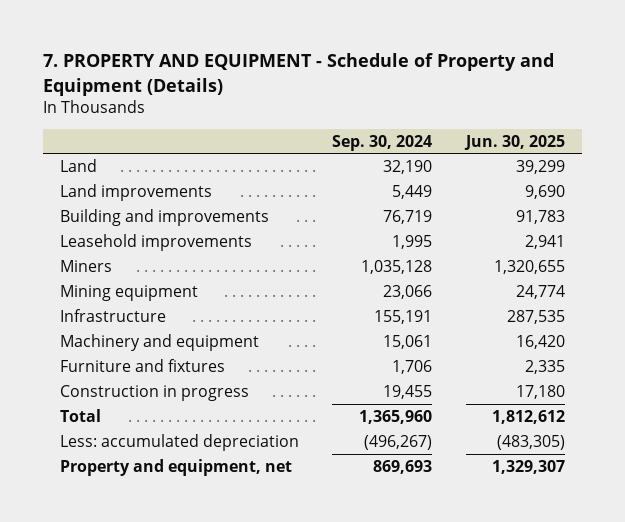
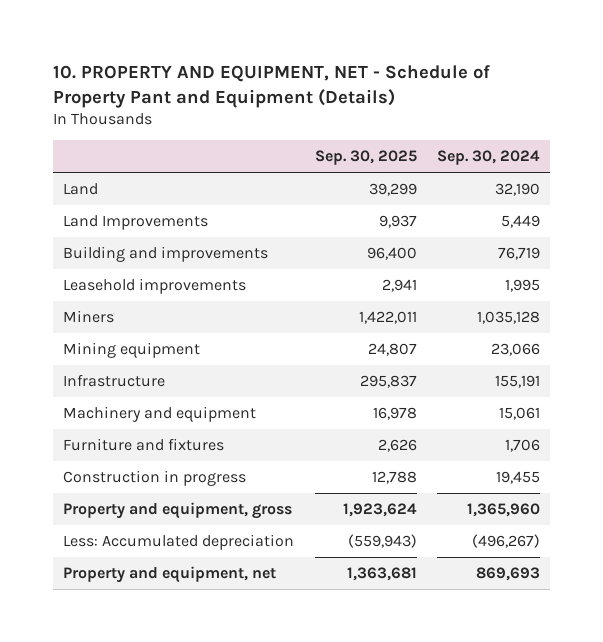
- 7. PROPERTY AND EQUIPMENT - Schedule of Property and Equipment (Details)
+ 10. PROPERTY AND EQUIPMENT, NET - Schedule of Property Pant and Equipment (Details)
- | Sep. 30, 2024 | Jun. 30, 2025
+ | Sep. 30, 2025 | Sep. 30, 2024
- Land improvements | 5,449 | 9,690
+ Land Improvements | 9,937 | 5,449
- Total | 1,365,960 | 1,812,612
- Less: accumulated depreciation | (496,267) | (483,305)
+ Property and equipment, gross | 1,923,624 | 1,365,960
+ Less: Accumulated depreciation | (559,943) | (496,267)

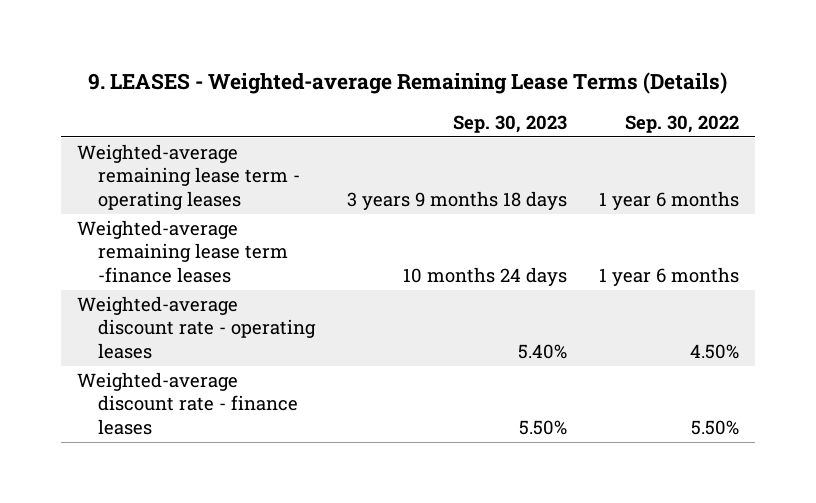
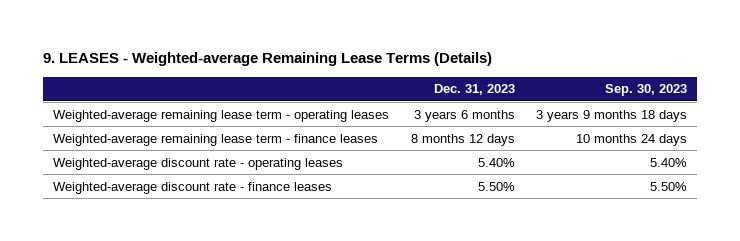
- | Sep. 30, 2023 | Sep. 30, 2022
+ | Dec. 31, 2023 | Sep. 30, 2023
- Weighted-average remaining lease term -finance leases | 10 months 24 days | 1 year 6 months
+ Weighted-average remaining lease term - finance leases | 8 months 12 days | 10 months 24 days

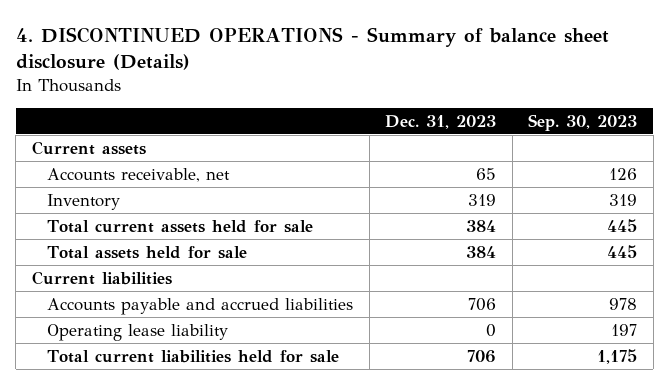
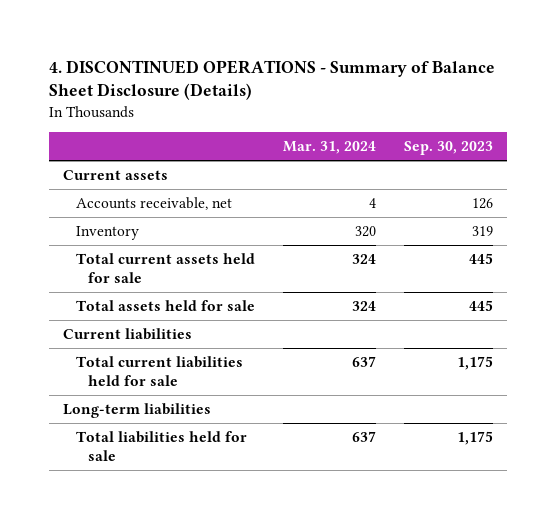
- 4. DISCONTINUED OPERATIONS - Summary of balance sheet disclosure (Details)
+ 4. DISCONTINUED OPERATIONS - Summary of Balance Sheet Disclosure (Details)
- | Dec. 31, 2023 | Sep. 30, 2023
+ | Mar. 31, 2024 | Sep. 30, 2023
- Accounts payable and accrued liabilities | 706 | 978
- Operating lease liability | 0 | 197
+ Long-term liabilities
+ Total liabilities held for sale | 637 | 1,175

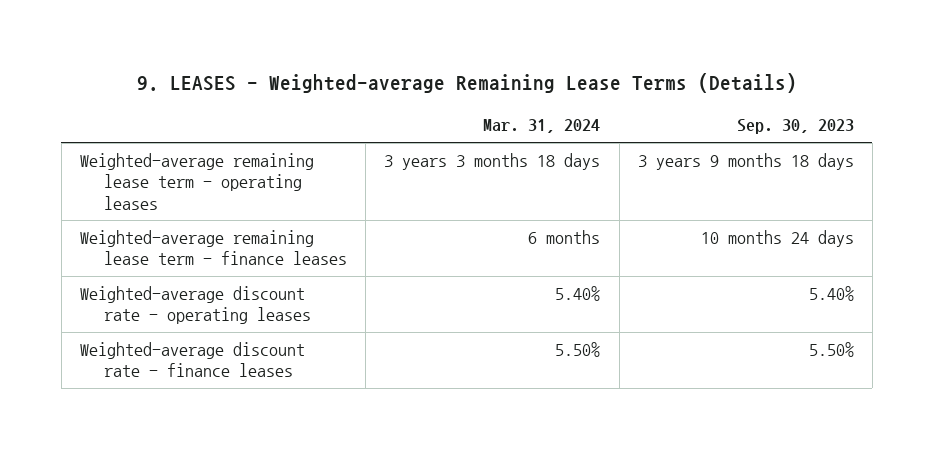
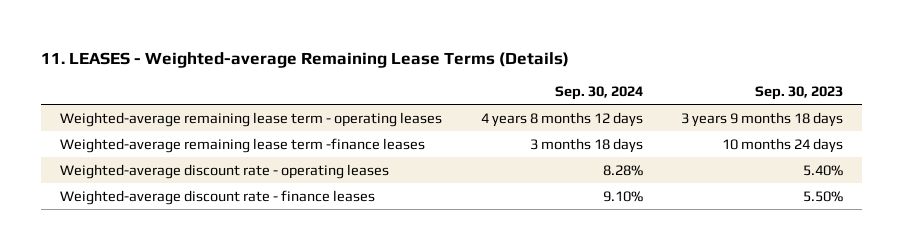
- 9. LEASES - Weighted-average Remaining Lease Terms (Details)
+ 11. LEASES - Weighted-average Remaining Lease Terms (Details)
- | Mar. 31, 2024 | Sep. 30, 2023
+ | Sep. 30, 2024 | Sep. 30, 2023
- Weighted-average remaining lease term - finance leases | 6 months | 10 months 24 days
+ Weighted-average remaining lease term -finance leases | 3 months 18 days | 10 months 24 days

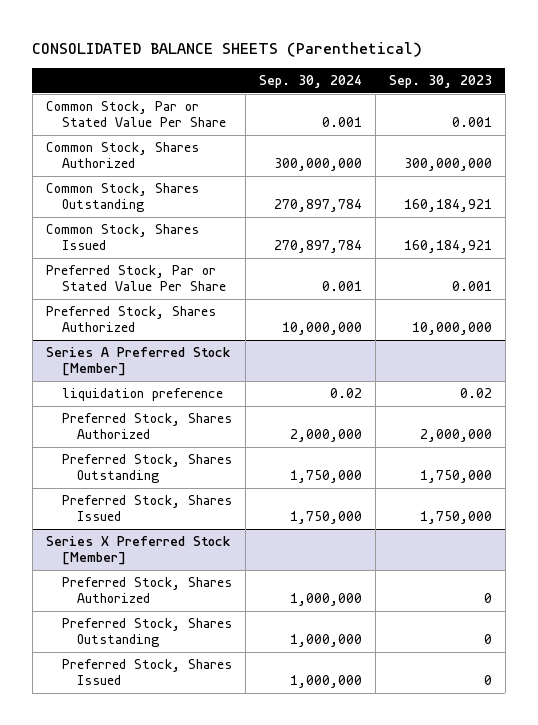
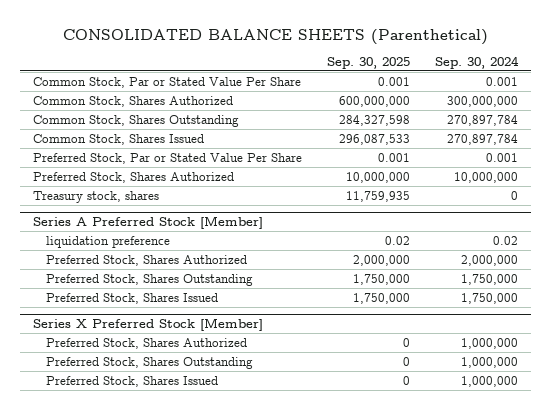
- | Sep. 30, 2024 | Sep. 30, 2023
+ | Sep. 30, 2025 | Sep. 30, 2024
+ Treasury stock, shares | 11,759,935 | 0

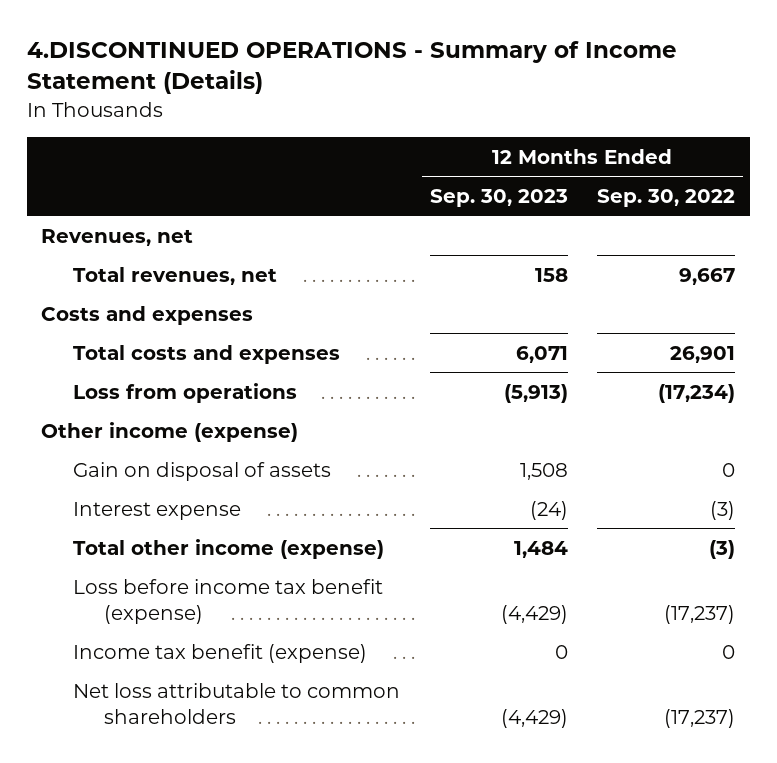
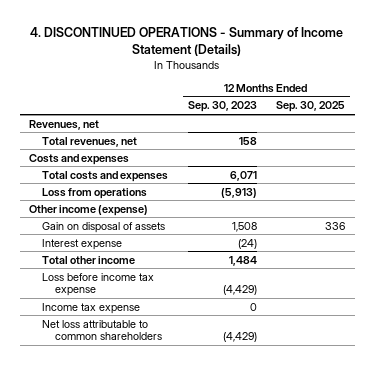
- 4.DISCONTINUED OPERATIONS - Summary of Income Statement (Details)
+ 4. DISCONTINUED OPERATIONS - Summary of Income Statement (Details)
- | 12 Months Ended Sep. 30, 2023 | 12 Months Ended Sep. 30, 2022
+ | 12 Months Ended Sep. 30, 2023 | 12 Months Ended Sep. 30, 2025
- Total other income (expense) | 1,484 | (3)
- Loss before income tax benefit (expense) | (4,429) | (17,237)
- Income tax benefit (expense) | 0 | 0
+ Total other income | 1,484 |
+ Loss before income tax expense | (4,429) |
+ Income tax expense | 0 |

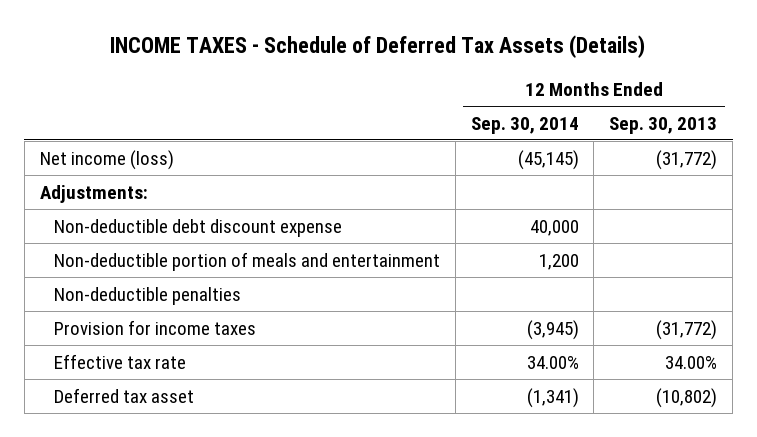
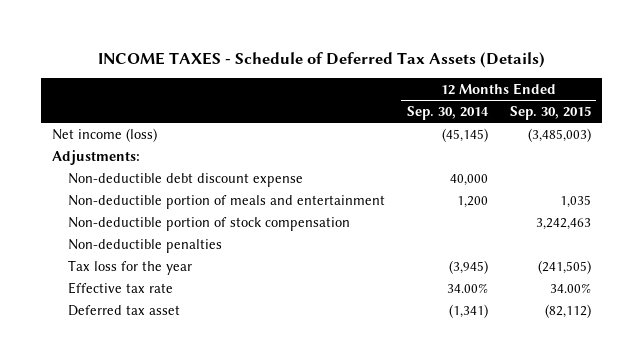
- | 12 Months Ended Sep. 30, 2014 | 12 Months Ended Sep. 30, 2013
+ | 12 Months Ended Sep. 30, 2014 | 12 Months Ended Sep. 30, 2015
+ Non-deductible portion of stock compensation | | 3,242,463
- Provision for income taxes | (3,945) | (31,772)
+ Tax loss for the year | (3,945) | (241,505)

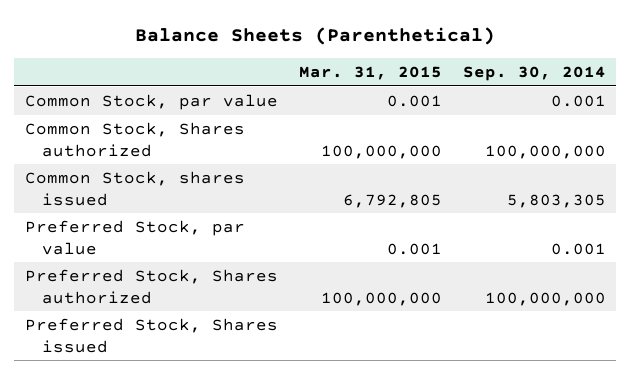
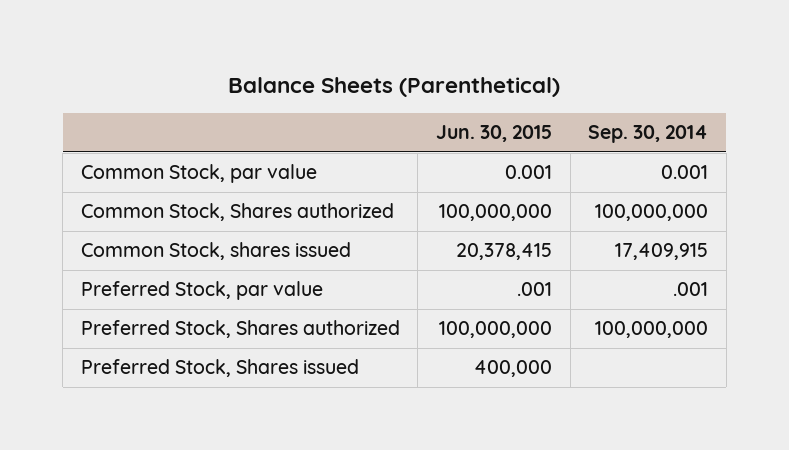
- | Mar. 31, 2015 | Sep. 30, 2014
+ | Jun. 30, 2015 | Sep. 30, 2014
- Common Stock, shares issued | 6,792,805 | 5,803,305
- Preferred Stock, par value | 0.001 | 0.001
+ Common Stock, shares issued | 20,378,415 | 17,409,915
+ Preferred Stock, par value | .001 | .001

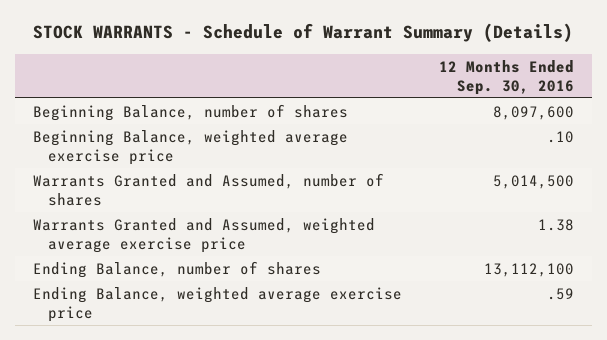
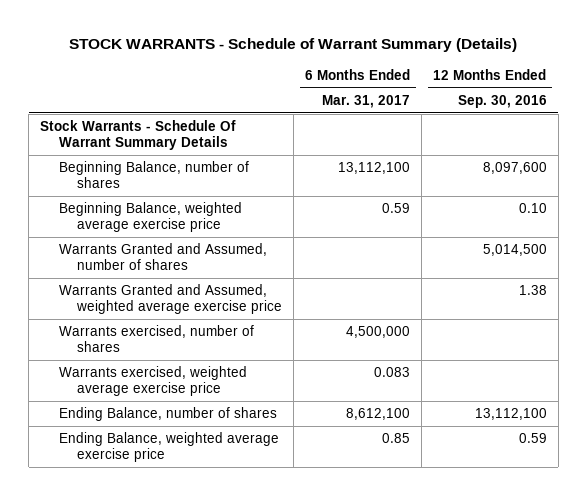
- | 12 Months Ended Sep. 30, 2016
+ | 6 Months Ended Mar. 31, 2017 | 12 Months Ended Sep. 30, 2016
+ Stock Warrants - Schedule Of Warrant Summary Details
- Beginning Balance, weighted average exercise price | .10
+ Beginning Balance, weighted average exercise price | 0.59 | 0.10
+ Warrants exercised, number of shares | 4,500,000 |
+ Warrants exercised, weighted average exercise price | 0.083 |
- Ending Balance, weighted average exercise price | .59
+ Ending Balance, weighted average exercise price | 0.85 | 0.59

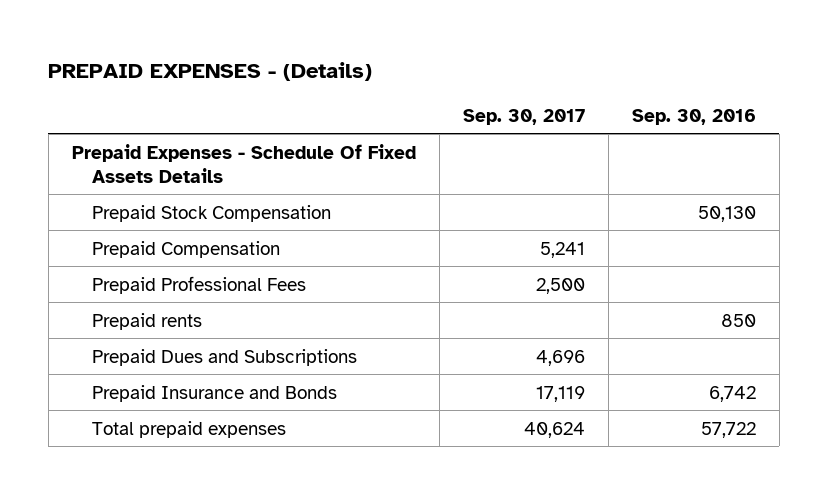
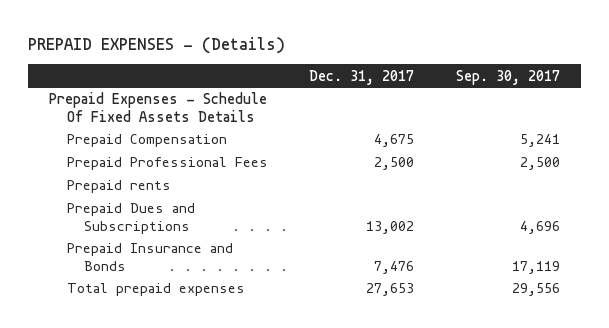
- | Sep. 30, 2017 | Sep. 30, 2016
+ | Dec. 31, 2017 | Sep. 30, 2017
- Prepaid Stock Compensation | | 50,130
- Total prepaid expenses | 40,624 | 57,722
+ Total prepaid expenses | 27,653 | 29,556

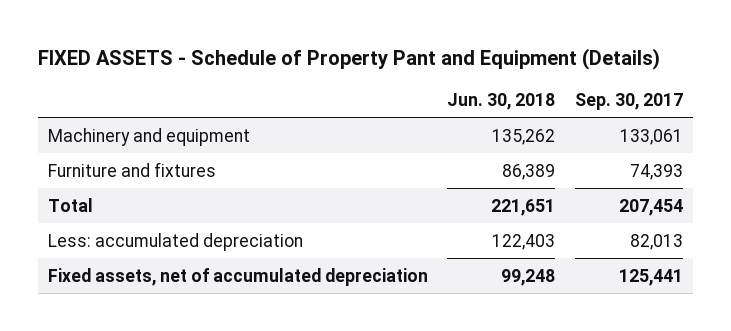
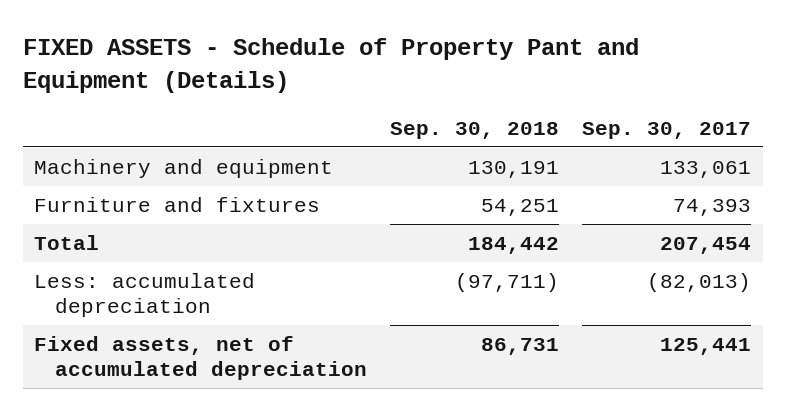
- | Jun. 30, 2018 | Sep. 30, 2017
+ | Sep. 30, 2018 | Sep. 30, 2017
- Less: accumulated depreciation | 122,403 | 82,013
+ Less: accumulated depreciation | (97,711) | (82,013)

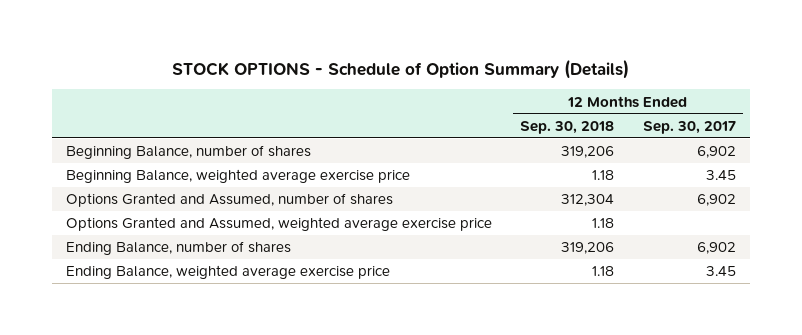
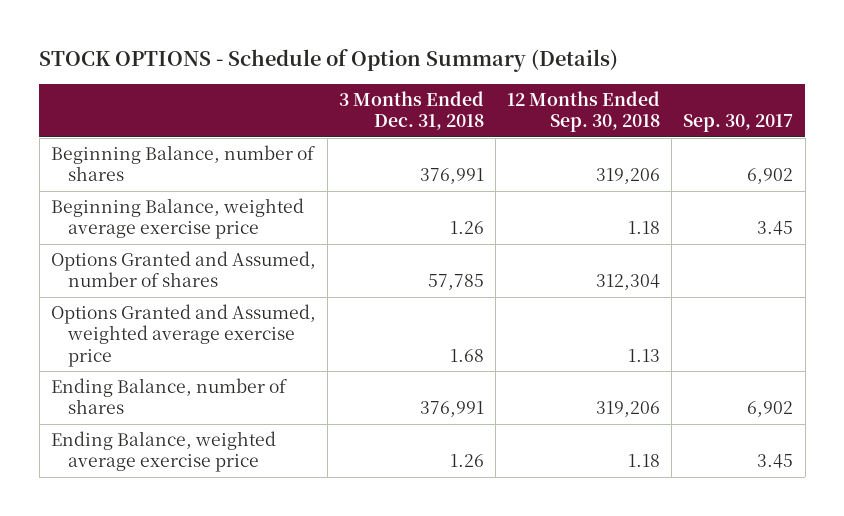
- | 12 Months Ended Sep. 30, 2018 | 12 Months Ended Sep. 30, 2017
+ | 3 Months Ended Dec. 31, 2018 | 12 Months Ended Sep. 30, 2018 | Sep. 30, 2017
- Options Granted and Assumed, weighted average exercise price | 1.18 |
+ Options Granted and Assumed, weighted average exercise price | 1.68 | 1.13 |

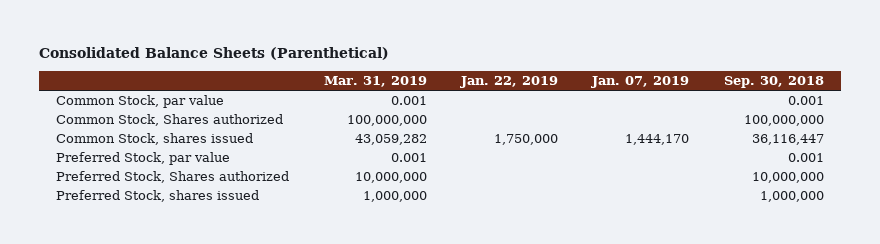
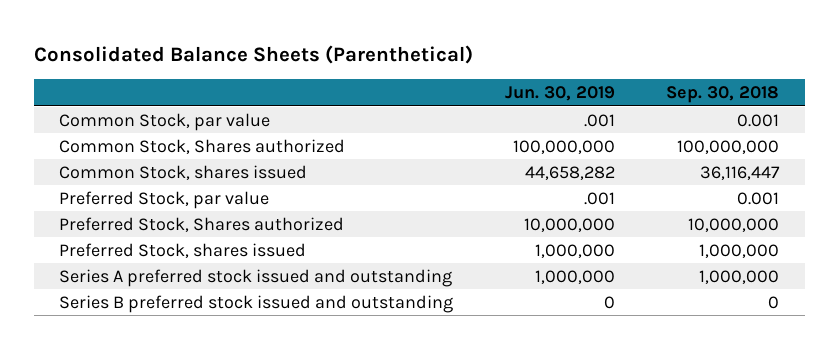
- | Mar. 31, 2019 | Jan. 22, 2019 | Jan. 07, 2019 | Sep. 30, 2018
+ | Jun. 30, 2019 | Sep. 30, 2018
+ Series A preferred stock issued and outstanding | 1,000,000 | 1,000,000
+ Series B preferred stock issued and outstanding | 0 | 0

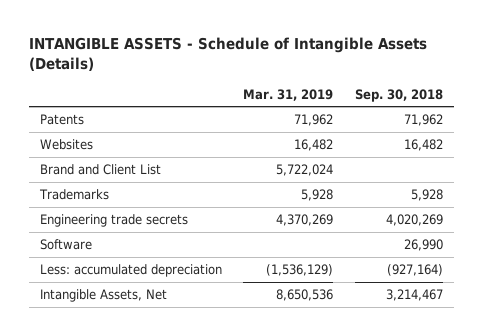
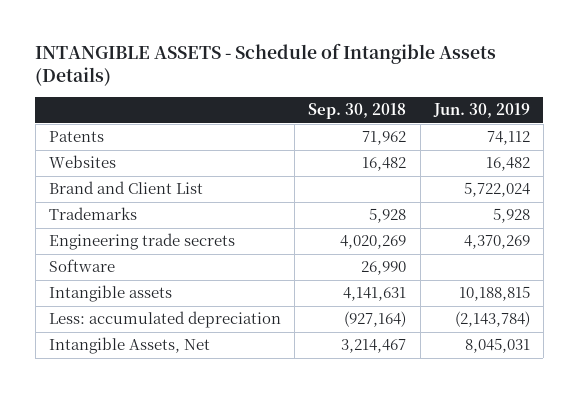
- | Mar. 31, 2019 | Sep. 30, 2018
+ | Sep. 30, 2018 | Jun. 30, 2019
+ Intangible assets | 4,141,631 | 10,188,815

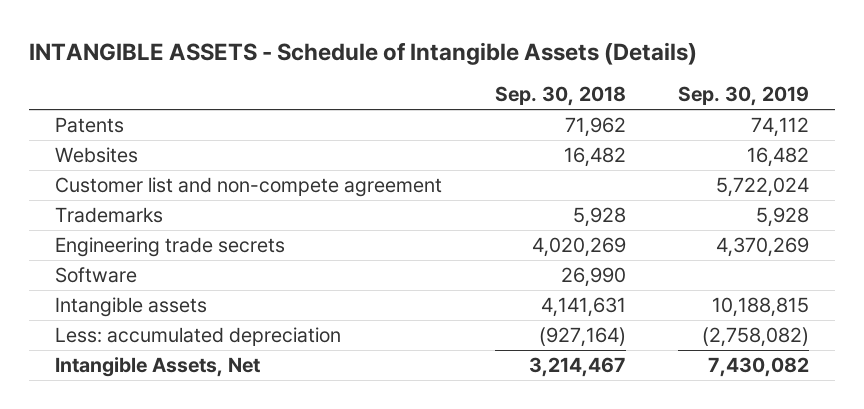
- | Sep. 30, 2018 | Jun. 30, 2019
+ | Sep. 30, 2018 | Sep. 30, 2019
- Brand and Client List | | 5,722,024
+ Customer list and non-compete agreement | | 5,722,024

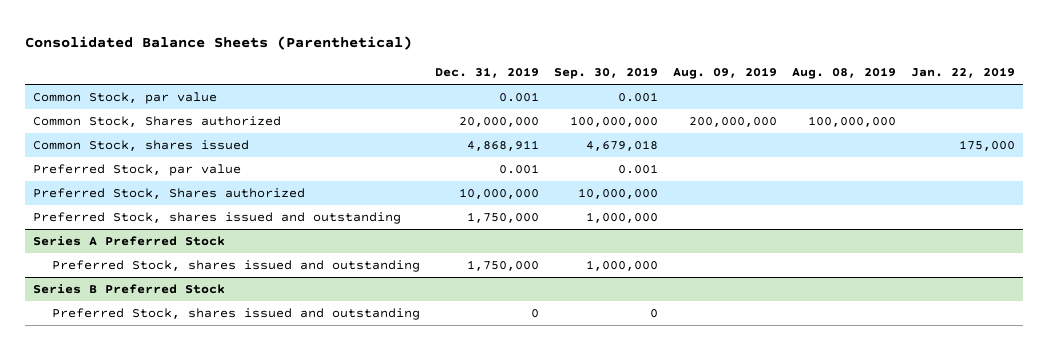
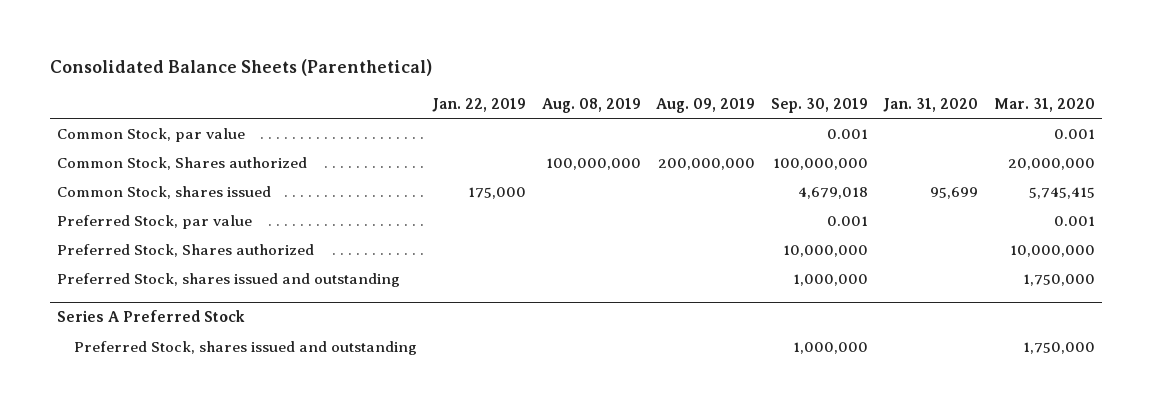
- | Dec. 31, 2019 | Sep. 30, 2019 | Aug. 09, 2019 | Aug. 08, 2019 | Jan. 22, 2019
+ | Jan. 22, 2019 | Aug. 08, 2019 | Aug. 09, 2019 | Sep. 30, 2019 | Jan. 31, 2020 | Mar. 31, 2020
- Series B Preferred Stock
- Preferred Stock, shares issued and outstanding | 0 | 0 | | |

